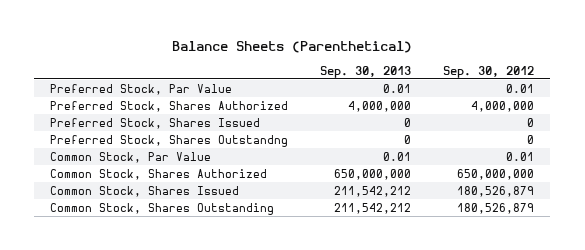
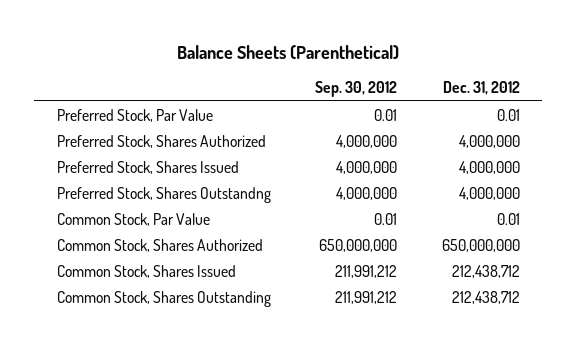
- | Sep. 30, 2013 | Sep. 30, 2012
+ | Sep. 30, 2012 | Dec. 31, 2012
- Preferred Stock, Shares Issued | 0 | 0
- Preferred Stock, Shares Outstandng | 0 | 0
+ Preferred Stock, Shares Issued | 4,000,000 | 4,000,000
+ Preferred Stock, Shares Outstandng | 4,000,000 | 4,000,000
- Common Stock, Shares Issued | 211,542,212 | 180,526,879
- Common Stock, Shares Outstanding | 211,542,212 | 180,526,879
+ Common Stock, Shares Issued | 211,991,212 | 212,438,712
+ Common Stock, Shares Outstanding | 211,991,212 | 212,438,712

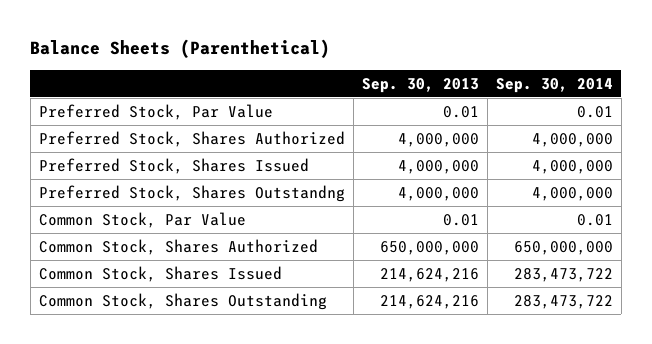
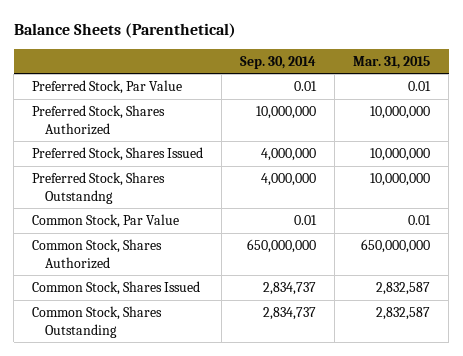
- | Sep. 30, 2013 | Sep. 30, 2014
+ | Sep. 30, 2014 | Mar. 31, 2015
- Preferred Stock, Shares Authorized | 4,000,000 | 4,000,000
+ Preferred Stock, Shares Authorized | 10,000,000 | 10,000,000
- Common Stock, Shares Issued | 214,624,216 | 283,473,722
- Common Stock, Shares Outstanding | 214,624,216 | 283,473,722
+ Common Stock, Shares Issued | 2,834,737 | 2,832,587
+ Common Stock, Shares Outstanding | 2,834,737 | 2,832,587

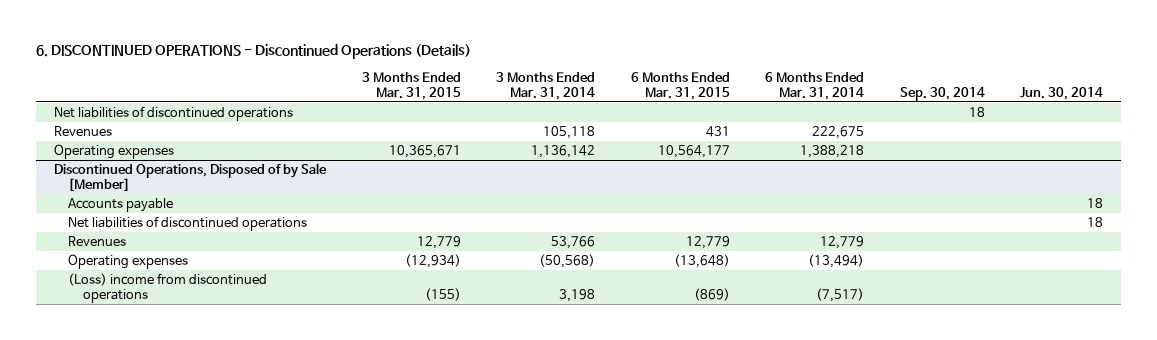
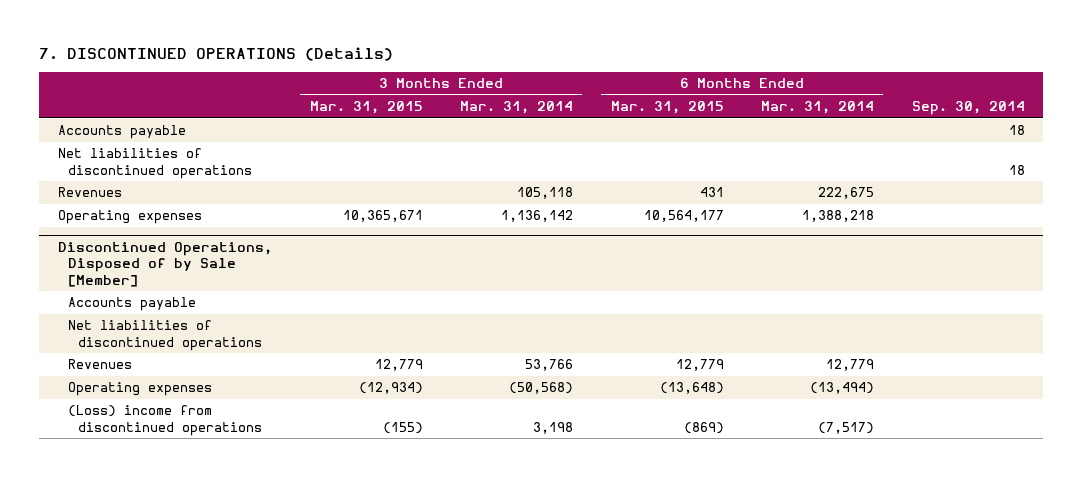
- 6. DISCONTINUED OPERATIONS - Discontinued Operations (Details)
+ 7. DISCONTINUED OPERATIONS (Details)
- | 3 Months Ended Mar. 31, 2015 | 3 Months Ended Mar. 31, 2014 | 6 Months Ended Mar. 31, 2015 | 6 Months Ended Mar. 31, 2014 | Sep. 30, 2014 | Jun. 30, 2014
+ | 3 Months Ended Mar. 31, 2015 | 3 Months Ended Mar. 31, 2014 | 6 Months Ended Mar. 31, 2015 | 6 Months Ended Mar. 31, 2014 | Sep. 30, 2014
+ Accounts payable | | | | | 18

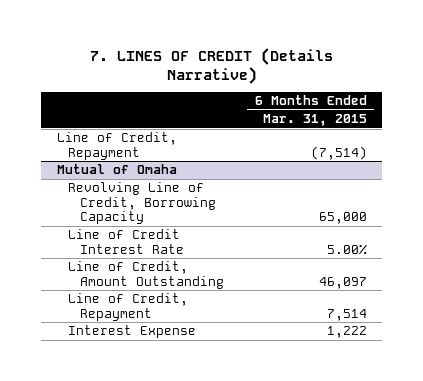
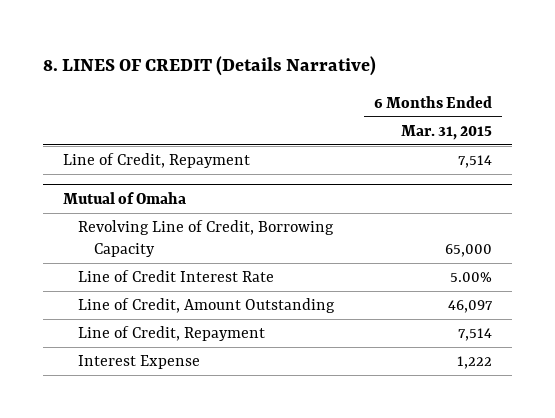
- 7. LINES OF CREDIT (Details Narrative)
+ 8. LINES OF CREDIT (Details Narrative)
- Line of Credit, Repayment | (7,514)
+ Line of Credit, Repayment | 7,514

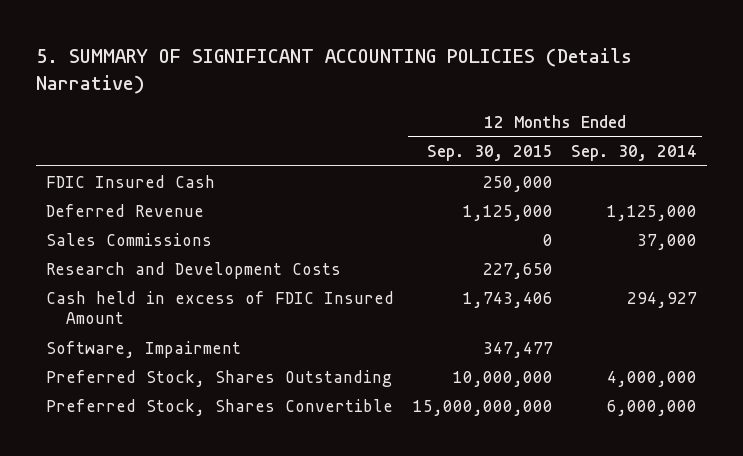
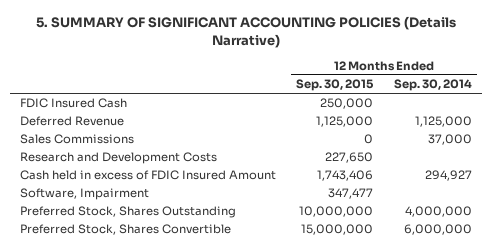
- Preferred Stock, Shares Convertible | 15,000,000,000 | 6,000,000
+ Preferred Stock, Shares Convertible | 15,000,000 | 6,000,000

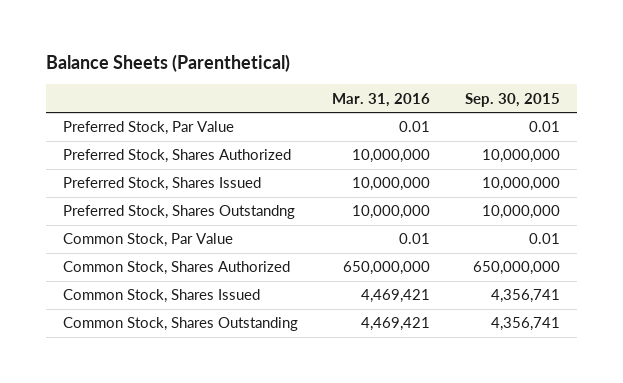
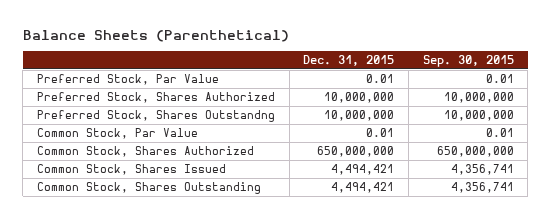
- | Mar. 31, 2016 | Sep. 30, 2015
+ | Dec. 31, 2015 | Sep. 30, 2015
- Preferred Stock, Shares Issued | 10,000,000 | 10,000,000

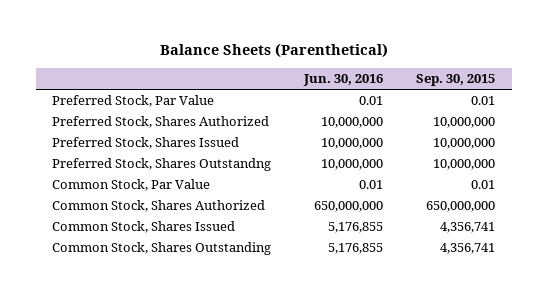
- | Dec. 31, 2015 | Sep. 30, 2015
+ | Jun. 30, 2016 | Sep. 30, 2015
+ Preferred Stock, Shares Issued | 10,000,000 | 10,000,000

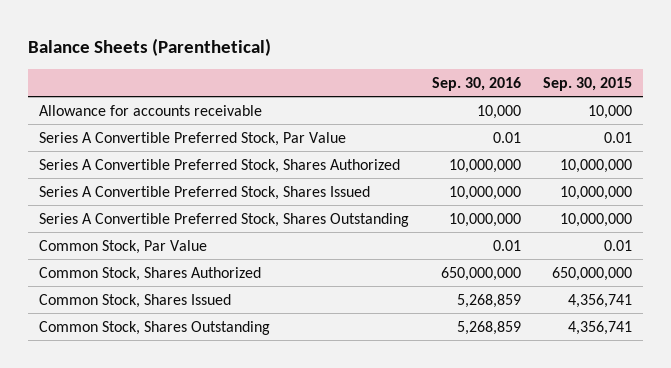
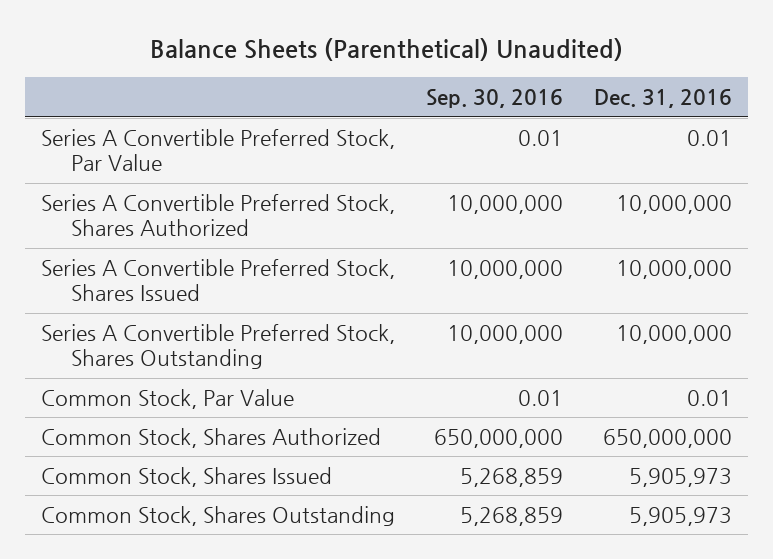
- Balance Sheets (Parenthetical)
+ Balance Sheets (Parenthetical) Unaudited)
- | Sep. 30, 2016 | Sep. 30, 2015
+ | Sep. 30, 2016 | Dec. 31, 2016
- Allowance for accounts receivable | 10,000 | 10,000

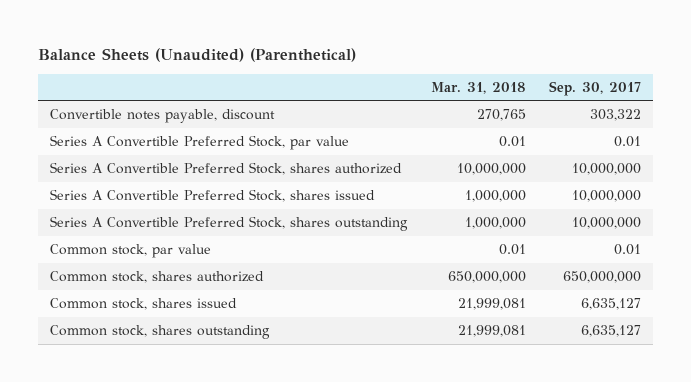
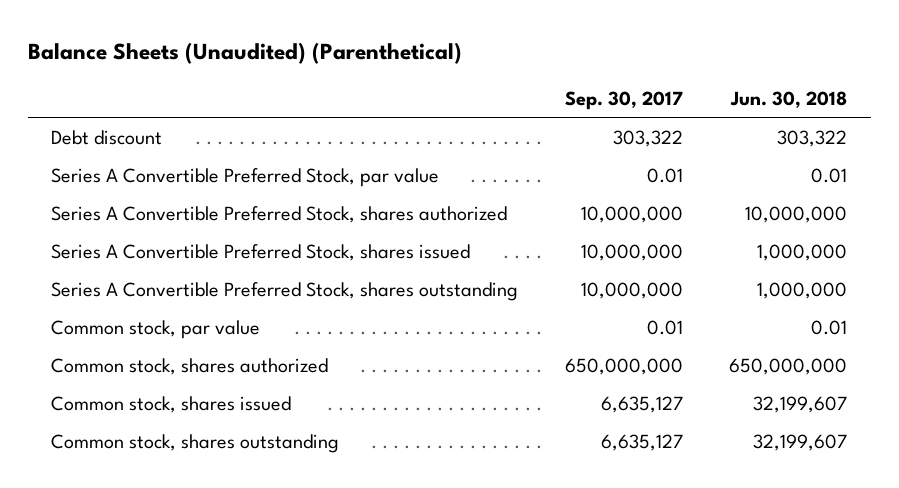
- | Mar. 31, 2018 | Sep. 30, 2017
+ | Sep. 30, 2017 | Jun. 30, 2018
- Convertible notes payable, discount | 270,765 | 303,322
+ Debt discount | 303,322 | 303,322

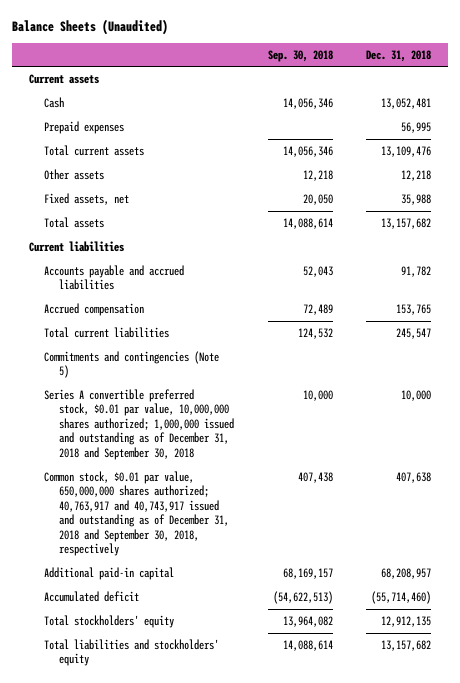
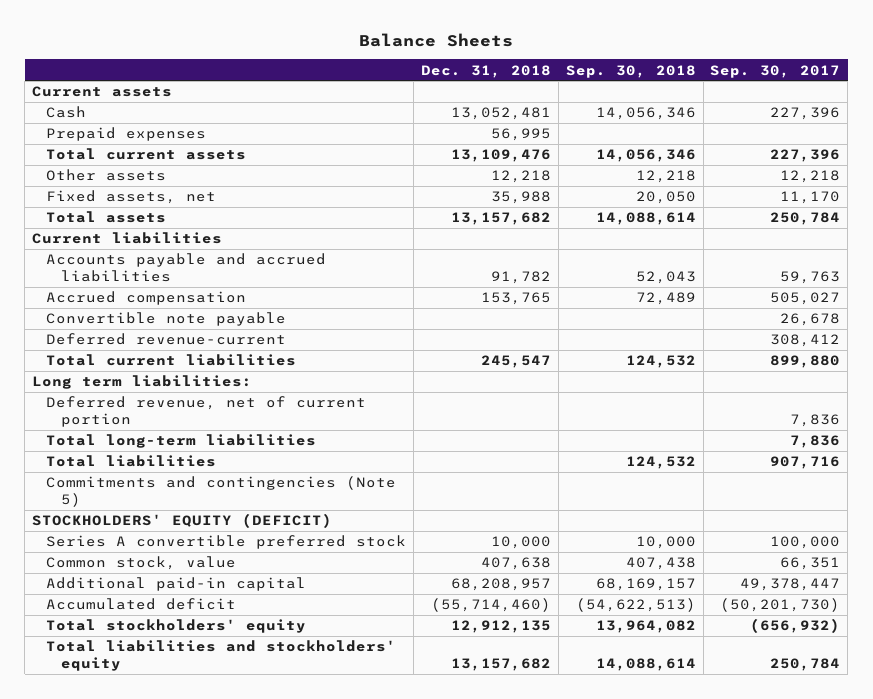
- Balance Sheets (Unaudited)
+ Balance Sheets
- | Sep. 30, 2018 | Dec. 31, 2018
+ | Dec. 31, 2018 | Sep. 30, 2018 | Sep. 30, 2017
+ Convertible note payable | | | 26,678
+ Deferred revenue-current | | | 308,412
+ Long term liabilities:
+ Deferred revenue, net of current portion | | | 7,836
+ Total long-term liabilities | | | 7,836
+ Total liabilities | | 124,532 | 907,716
- Series A convertible preferred stock, $0.01 par value, 10,000,000 shares authorized; 1,000,000 issued and outstanding as of December 31, 2018 and September 30, 2018 | 10,000 | 10,000
- Common stock, $0.01 par value, 650,000,000 shares authorized; 40,763,917 and 40,743,917 issued and outstanding as of December 31, 2018 and September 30, 2018, respectively | 407,438 | 407,638
+ STOCKHOLDERS' EQUITY (DEFICIT)
+ Series A convertible preferred stock | 10,000 | 10,000 | 100,000
+ Common stock, value | 407,638 | 407,438 | 66,351

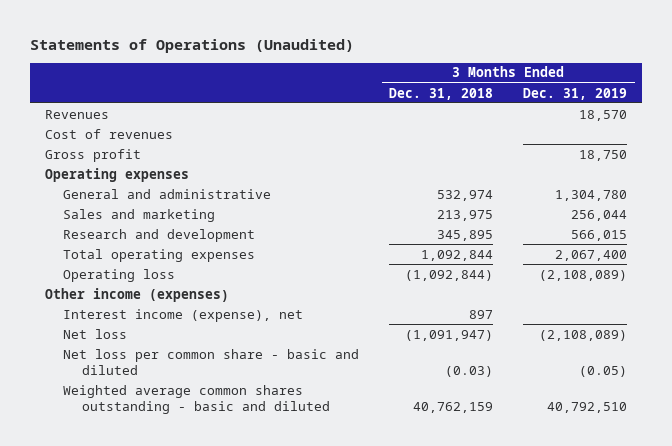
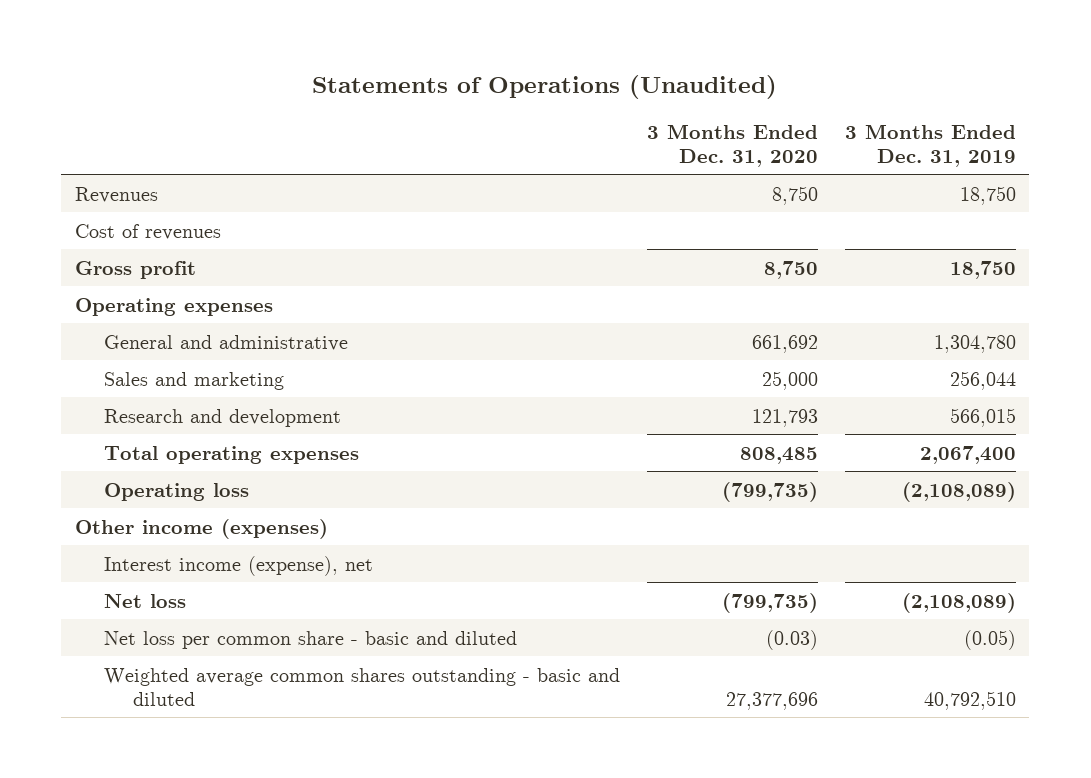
- | 3 Months Ended Dec. 31, 2018 | 3 Months Ended Dec. 31, 2019
+ | 3 Months Ended Dec. 31, 2020 | 3 Months Ended Dec. 31, 2019
- Revenues | | 18,570
+ Revenues | 8,750 | 18,750

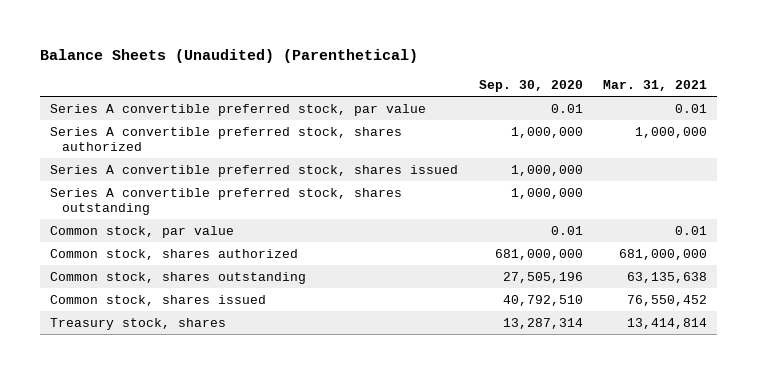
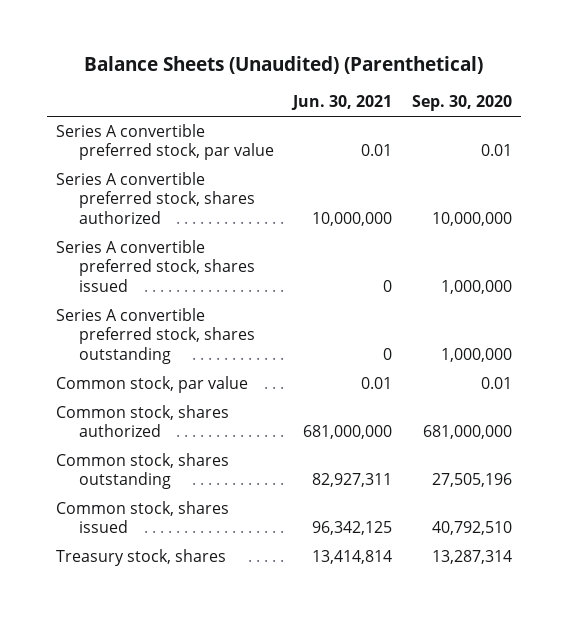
- | Sep. 30, 2020 | Mar. 31, 2021
+ | Jun. 30, 2021 | Sep. 30, 2020
- Series A convertible preferred stock, shares authorized | 1,000,000 | 1,000,000
+ Series A convertible preferred stock, shares authorized | 10,000,000 | 10,000,000

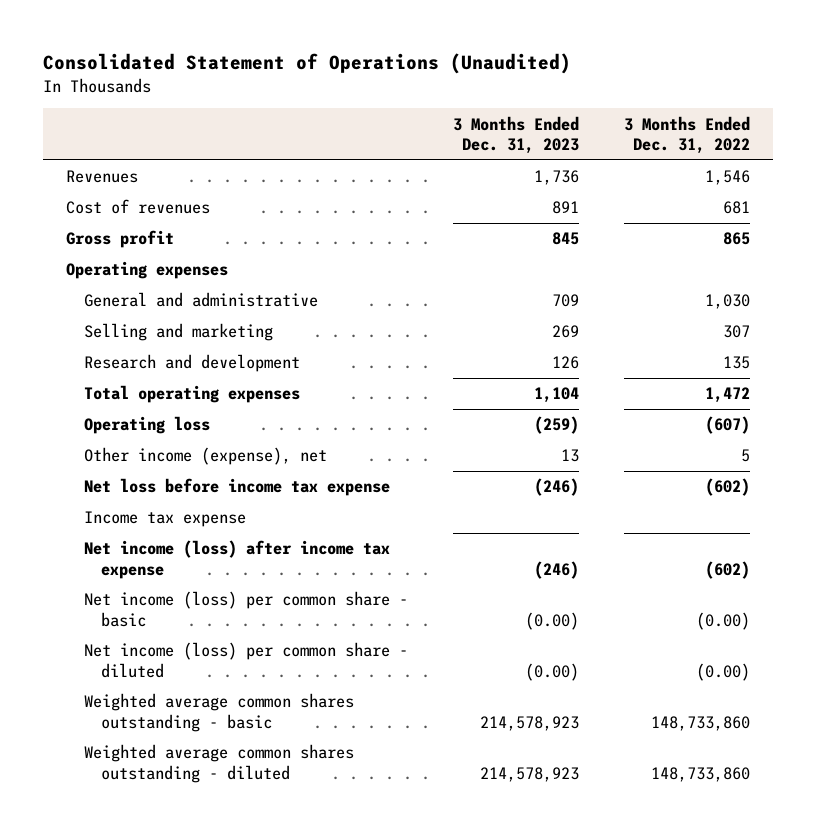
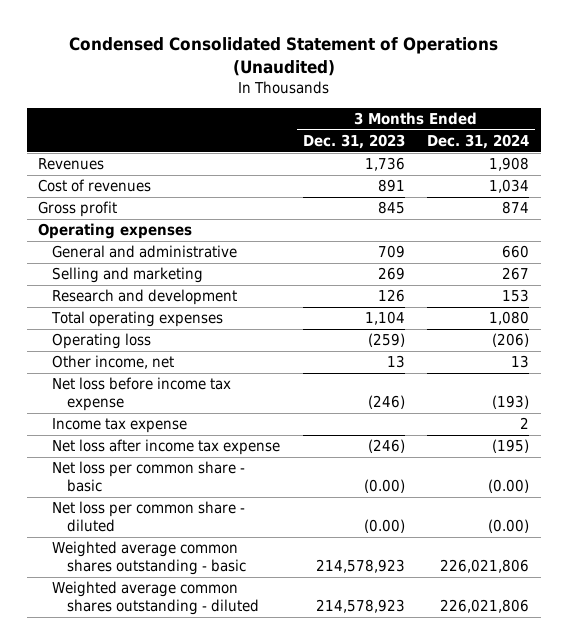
- Consolidated Statement of Operations (Unaudited)
+ Condensed Consolidated Statement of Operations (Unaudited)
- | 3 Months Ended Dec. 31, 2023 | 3 Months Ended Dec. 31, 2022
+ | 3 Months Ended Dec. 31, 2023 | 3 Months Ended Dec. 31, 2024
- Other income (expense), net | 13 | 5
+ Other income, net | 13 | 13
- Net income (loss) after income tax expense | (246) | (602)
- Net income (loss) per common share - basic | (0.00) | (0.00)
- Net income (loss) per common share - diluted | (0.00) | (0.00)
+ Net loss after income tax expense | (246) | (195)
+ Net loss per common share - basic | (0.00) | (0.00)
+ Net loss per common share - diluted | (0.00) | (0.00)

